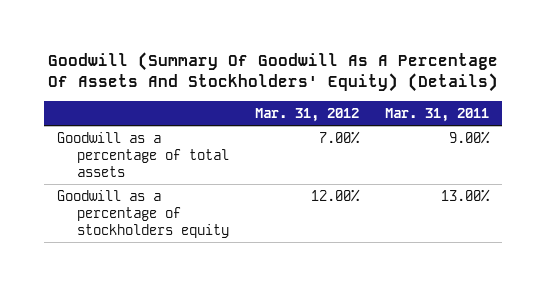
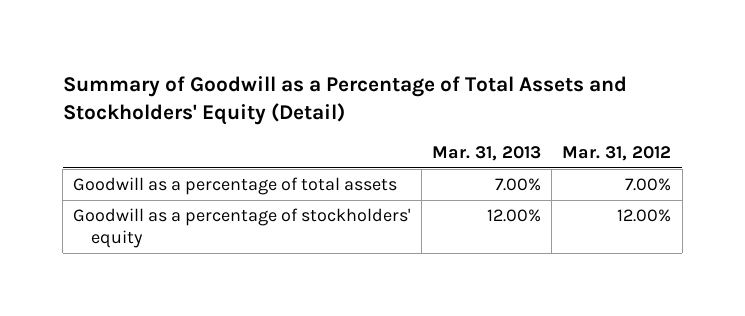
- Goodwill (Summary Of Goodwill As A Percentage Of Assets And Stockholders' Equity) (Details)
+ Summary of Goodwill as a Percentage of Total Assets and Stockholders' Equity (Detail)
- | Mar. 31, 2012 | Mar. 31, 2011
+ | Mar. 31, 2013 | Mar. 31, 2012
- Goodwill as a percentage of stockholders equity | 12.00% | 13.00%
+ Goodwill as a percentage of stockholders' equity | 12.00% | 12.00%

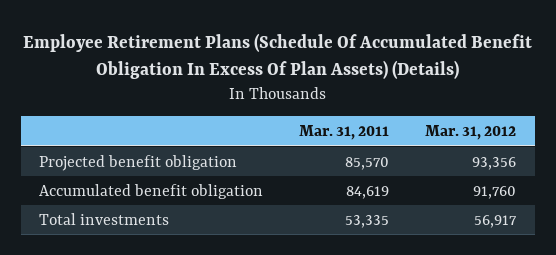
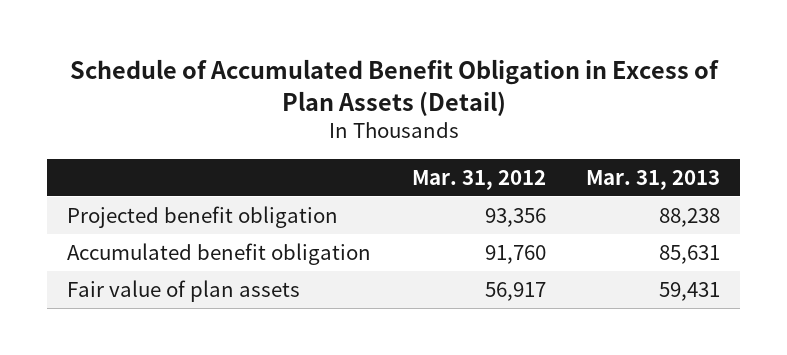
- Employee Retirement Plans (Schedule Of Accumulated Benefit Obligation In Excess Of Plan Assets) (Details)
+ Schedule of Accumulated Benefit Obligation in Excess of Plan Assets (Detail)
- | Mar. 31, 2011 | Mar. 31, 2012
+ | Mar. 31, 2012 | Mar. 31, 2013
- Total investments | 53,335 | 56,917
+ Fair value of plan assets | 56,917 | 59,431

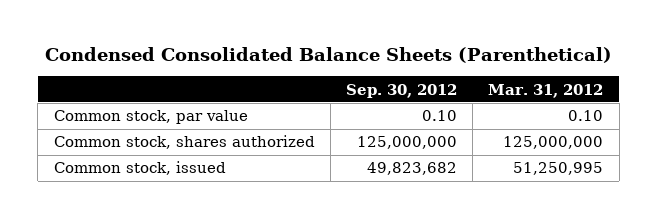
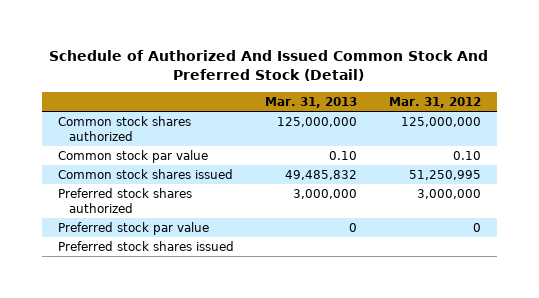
- Condensed Consolidated Balance Sheets (Parenthetical)
+ Schedule of Authorized And Issued Common Stock And Preferred Stock (Detail)
- | Sep. 30, 2012 | Mar. 31, 2012
+ | Mar. 31, 2013 | Mar. 31, 2012
- Common stock, par value | 0.10 | 0.10
- Common stock, shares authorized | 125,000,000 | 125,000,000
- Common stock, issued | 49,823,682 | 51,250,995
+ Common stock shares authorized | 125,000,000 | 125,000,000
+ Common stock par value | 0.10 | 0.10
+ Common stock shares issued | 49,485,832 | 51,250,995
+ Preferred stock shares authorized | 3,000,000 | 3,000,000
+ Preferred stock par value | 0 | 0
+ Preferred stock shares issued

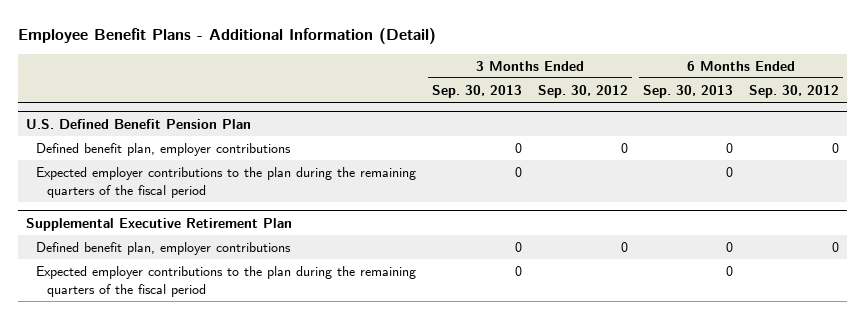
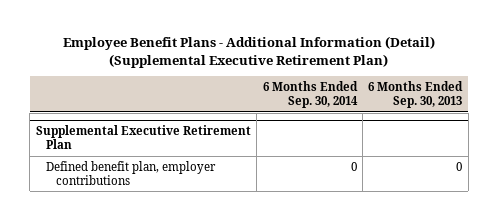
- Employee Benefit Plans - Additional Information (Detail)
+ Employee Benefit Plans - Additional Information (Detail) (Supplemental Executive Retirement Plan)
- | 3 Months Ended Sep. 30, 2013 | 3 Months Ended Sep. 30, 2012 | 6 Months Ended Sep. 30, 2013 | 6 Months Ended Sep. 30, 2012
+ | 6 Months Ended Sep. 30, 2014 | 6 Months Ended Sep. 30, 2013
- U.S. Defined Benefit Pension Plan
- Defined benefit plan, employer contributions | 0 | 0 | 0 | 0
- Expected employer contributions to the plan during the remaining quarters of the fiscal period | 0 | | 0 |
@ Supplemental Executive Retirement Plan
- Expected employer contributions to the plan during the remaining quarters of the fiscal period | 0 | | 0 |

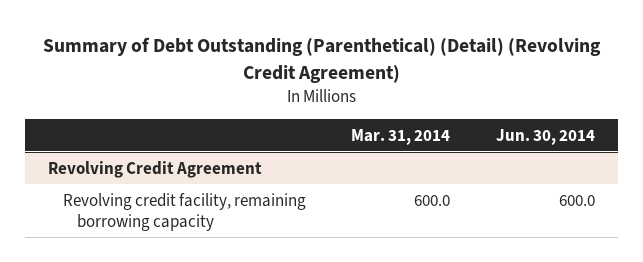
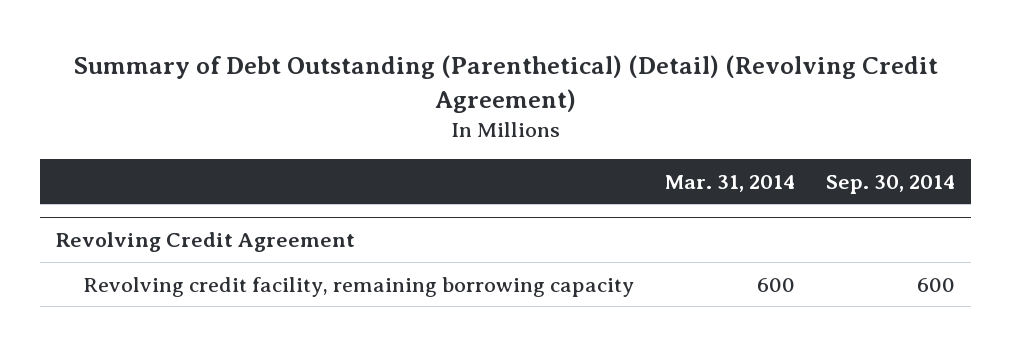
- | Mar. 31, 2014 | Jun. 30, 2014
+ | Mar. 31, 2014 | Sep. 30, 2014
@ Revolving Credit Agreement
- Revolving credit facility, remaining borrowing capacity | 600.0 | 600.0
+ Revolving credit facility, remaining borrowing capacity | 600 | 600

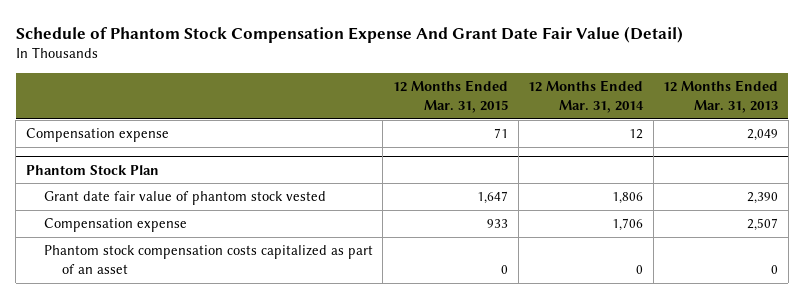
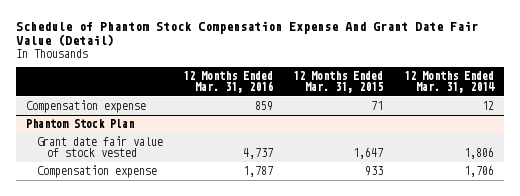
- | 12 Months Ended Mar. 31, 2015 | 12 Months Ended Mar. 31, 2014 | 12 Months Ended Mar. 31, 2013
+ | 12 Months Ended Mar. 31, 2016 | 12 Months Ended Mar. 31, 2015 | 12 Months Ended Mar. 31, 2014
@ Phantom Stock Plan
- Grant date fair value of phantom stock vested | 1,647 | 1,806 | 2,390
+ Grant date fair value of stock vested | 4,737 | 1,647 | 1,806
- Phantom stock compensation costs capitalized as part of an asset | 0 | 0 | 0

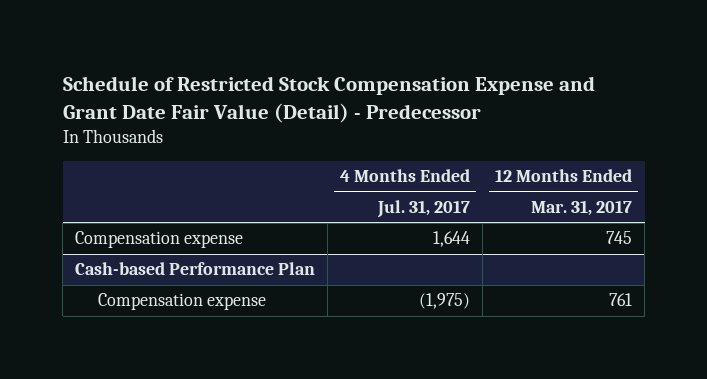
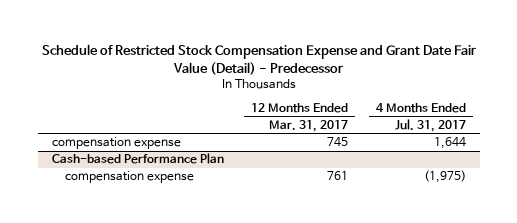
- | 4 Months Ended Jul. 31, 2017 | 12 Months Ended Mar. 31, 2017
+ | 12 Months Ended Mar. 31, 2017 | 4 Months Ended Jul. 31, 2017
- Compensation expense | 1,644 | 745
+ compensation expense | 745 | 1,644
@ Cash-based Performance Plan
- Compensation expense | (1,975) | 761
+ compensation expense | 761 | (1,975)

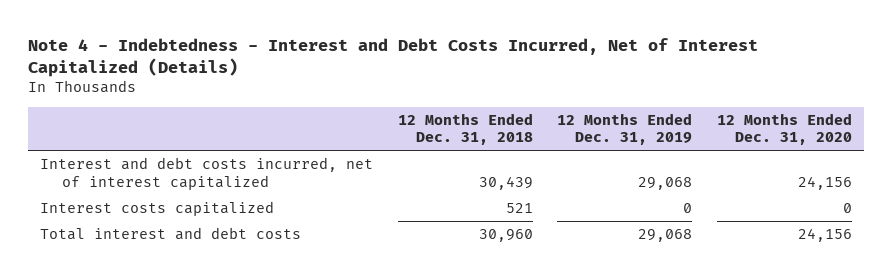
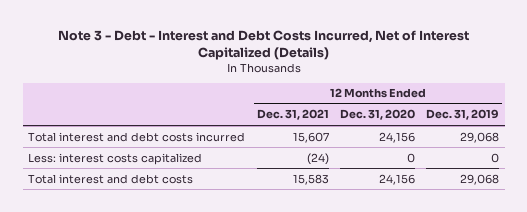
- Note 4 - Indebtedness - Interest and Debt Costs Incurred, Net of Interest Capitalized (Details)
+ Note 3 - Debt - Interest and Debt Costs Incurred, Net of Interest Capitalized (Details)
- | 12 Months Ended Dec. 31, 2018 | 12 Months Ended Dec. 31, 2019 | 12 Months Ended Dec. 31, 2020
+ | 12 Months Ended Dec. 31, 2021 | 12 Months Ended Dec. 31, 2020 | 12 Months Ended Dec. 31, 2019
- Interest and debt costs incurred, net of interest capitalized | 30,439 | 29,068 | 24,156
- Interest costs capitalized | 521 | 0 | 0
+ Total interest and debt costs incurred | 15,607 | 24,156 | 29,068
+ Less: interest costs capitalized | (24) | 0 | 0

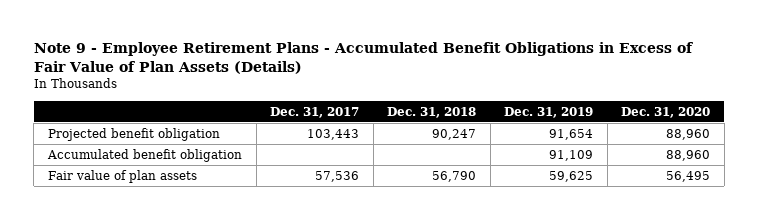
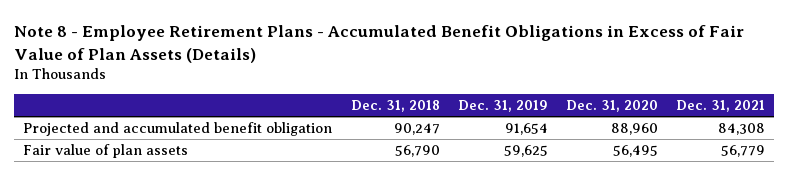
- Note 9 - Employee Retirement Plans - Accumulated Benefit Obligations in Excess of Fair Value of Plan Assets (Details)
+ Note 8 - Employee Retirement Plans - Accumulated Benefit Obligations in Excess of Fair Value of Plan Assets (Details)
- | Dec. 31, 2017 | Dec. 31, 2018 | Dec. 31, 2019 | Dec. 31, 2020
+ | Dec. 31, 2018 | Dec. 31, 2019 | Dec. 31, 2020 | Dec. 31, 2021
- Projected benefit obligation | 103,443 | 90,247 | 91,654 | 88,960
- Accumulated benefit obligation | | | 91,109 | 88,960
+ Projected and accumulated benefit obligation | 90,247 | 91,654 | 88,960 | 84,308

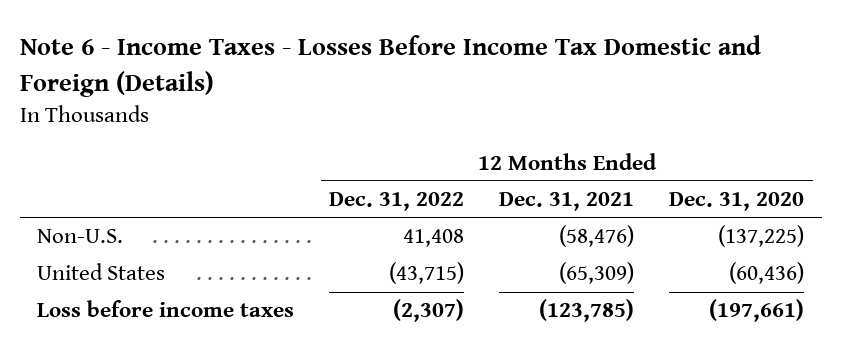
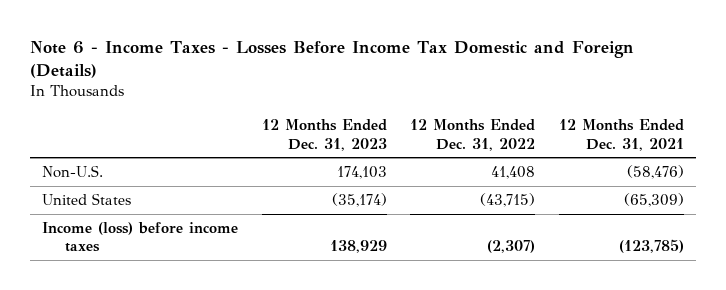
- | 12 Months Ended Dec. 31, 2022 | 12 Months Ended Dec. 31, 2021 | 12 Months Ended Dec. 31, 2020
+ | 12 Months Ended Dec. 31, 2023 | 12 Months Ended Dec. 31, 2022 | 12 Months Ended Dec. 31, 2021
- Loss before income taxes | (2,307) | (123,785) | (197,661)
+ Income (loss) before income taxes | 138,929 | (2,307) | (123,785)

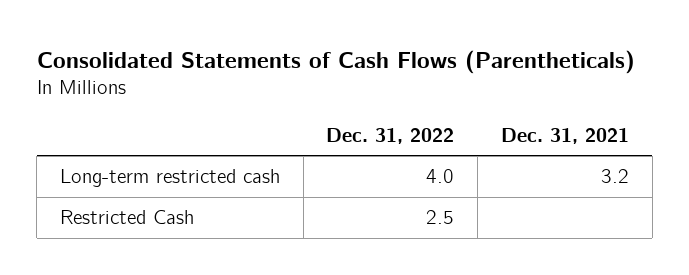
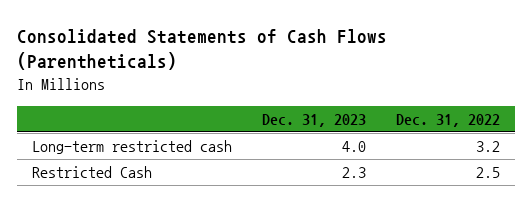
- | Dec. 31, 2022 | Dec. 31, 2021
+ | Dec. 31, 2023 | Dec. 31, 2022
- Long-term restricted cash | 4.0 | 3.2
+ Long-term restricted cash | 4.0 | 3.2

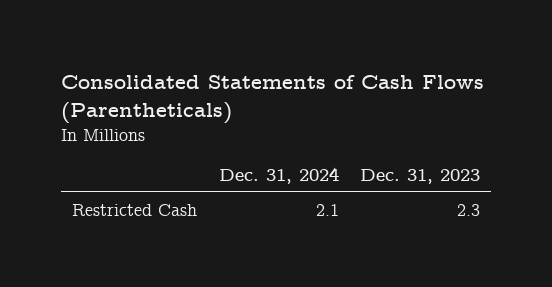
- | Dec. 31, 2023 | Dec. 31, 2022
+ | Dec. 31, 2024 | Dec. 31, 2023
- Long-term restricted cash | 4.0 | 3.2

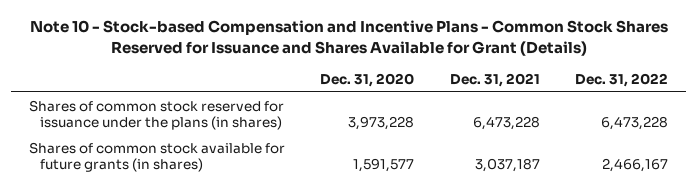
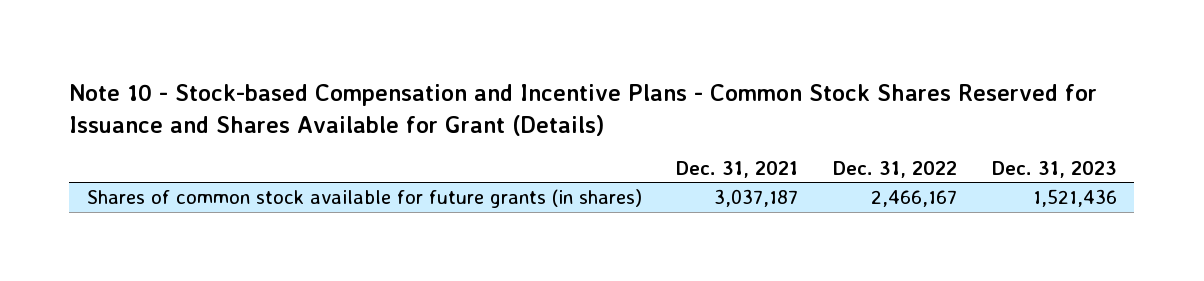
- | Dec. 31, 2020 | Dec. 31, 2021 | Dec. 31, 2022
+ | Dec. 31, 2021 | Dec. 31, 2022 | Dec. 31, 2023
- Shares of common stock reserved for issuance under the plans (in shares) | 3,973,228 | 6,473,228 | 6,473,228

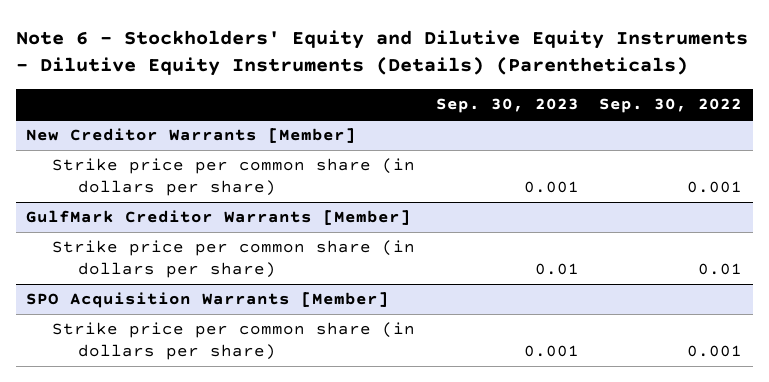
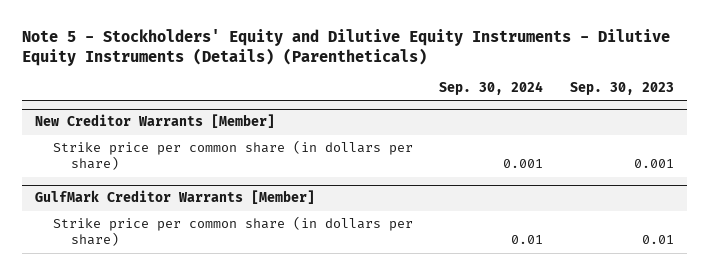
- Note 6 - Stockholders' Equity and Dilutive Equity Instruments - Dilutive Equity Instruments (Details) (Parentheticals)
+ Note 5 - Stockholders' Equity and Dilutive Equity Instruments - Dilutive Equity Instruments (Details) (Parentheticals)
- | Sep. 30, 2023 | Sep. 30, 2022
+ | Sep. 30, 2024 | Sep. 30, 2023
- SPO Acquisition Warrants [Member]
- Strike price per common share (in dollars per share) | 0.001 | 0.001

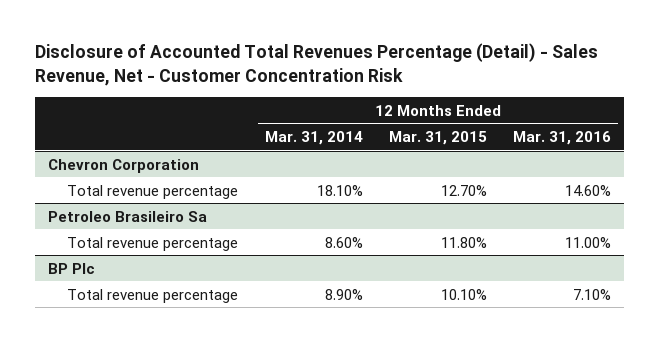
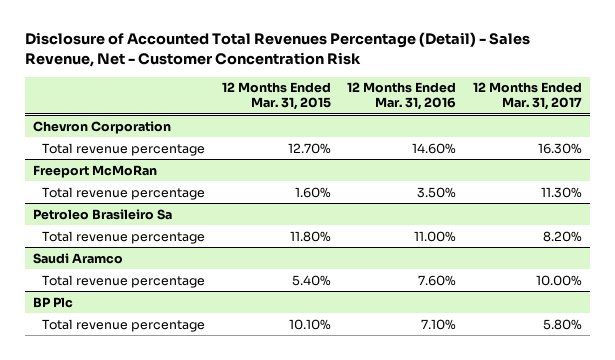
- | 12 Months Ended Mar. 31, 2014 | 12 Months Ended Mar. 31, 2015 | 12 Months Ended Mar. 31, 2016
+ | 12 Months Ended Mar. 31, 2015 | 12 Months Ended Mar. 31, 2016 | 12 Months Ended Mar. 31, 2017
+ Freeport McMoRan
+ Total revenue percentage | 1.60% | 3.50% | 11.30%
+ Saudi Aramco
+ Total revenue percentage | 5.40% | 7.60% | 10.00%

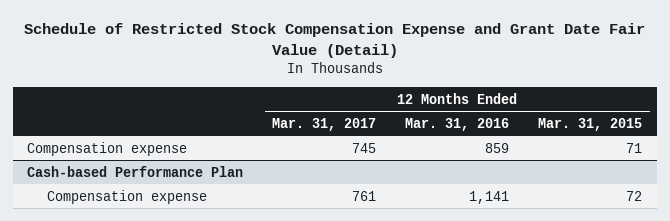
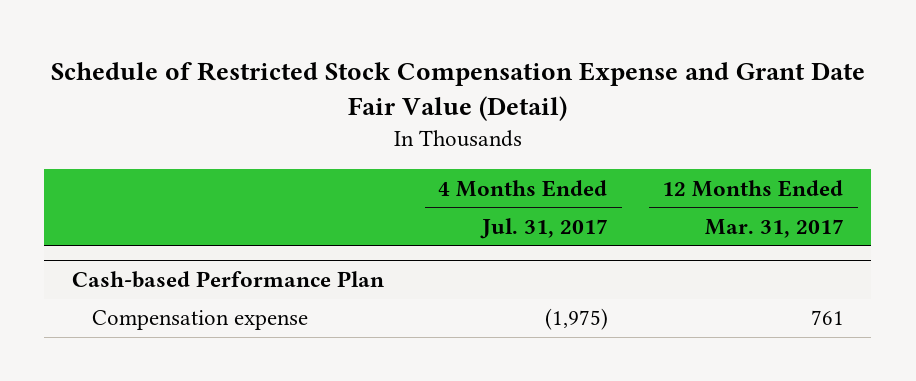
- | 12 Months Ended Mar. 31, 2017 | 12 Months Ended Mar. 31, 2016 | 12 Months Ended Mar. 31, 2015
+ | 4 Months Ended Jul. 31, 2017 | 12 Months Ended Mar. 31, 2017
- Compensation expense | 745 | 859 | 71

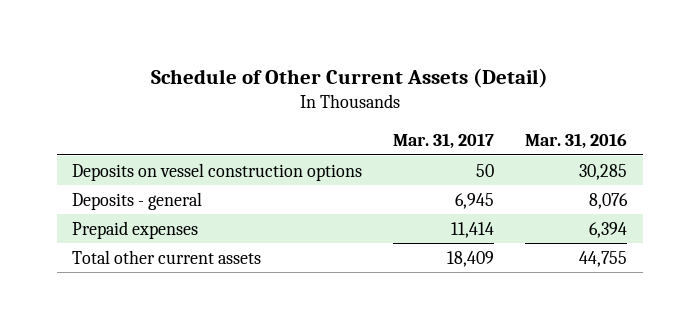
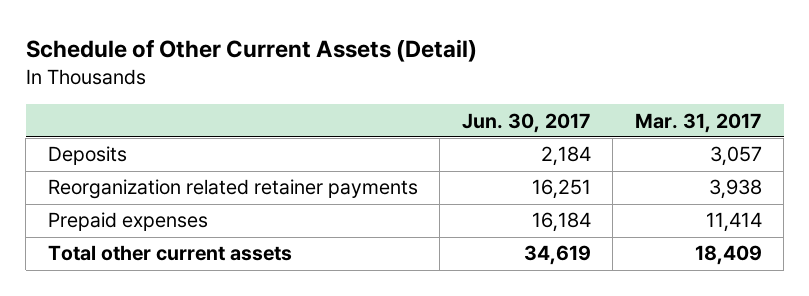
- | Mar. 31, 2017 | Mar. 31, 2016
+ | Jun. 30, 2017 | Mar. 31, 2017
- Deposits on vessel construction options | 50 | 30,285
- Deposits - general | 6,945 | 8,076
+ Deposits | 2,184 | 3,057
+ Reorganization related retainer payments | 16,251 | 3,938

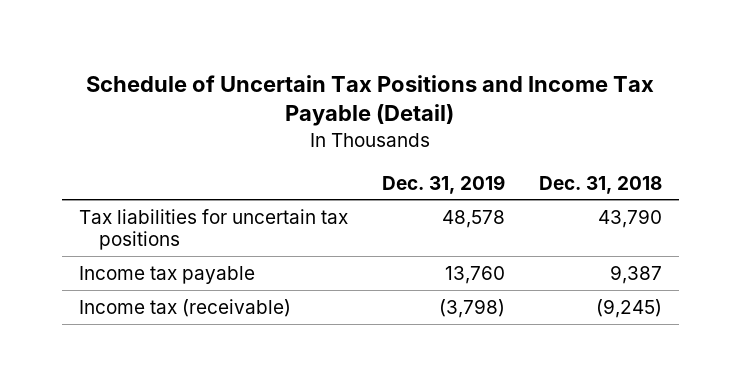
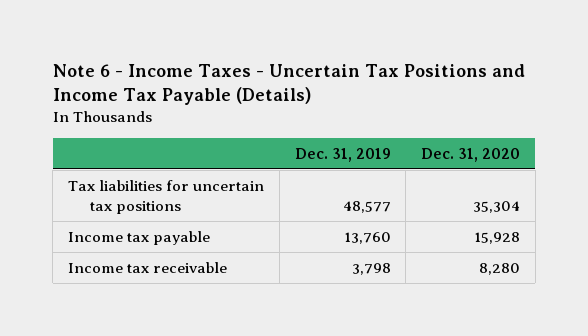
- Schedule of Uncertain Tax Positions and Income Tax Payable (Detail)
+ Note 6 - Income Taxes - Uncertain Tax Positions and Income Tax Payable (Details)
- | Dec. 31, 2019 | Dec. 31, 2018
+ | Dec. 31, 2019 | Dec. 31, 2020
- Tax liabilities for uncertain tax positions | 48,578 | 43,790
+ Tax liabilities for uncertain tax positions | 48,577 | 35,304
- Income tax (receivable) | (3,798) | (9,245)
+ Income tax receivable | 3,798 | 8,280

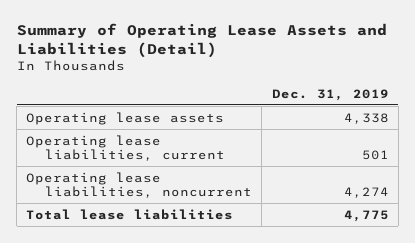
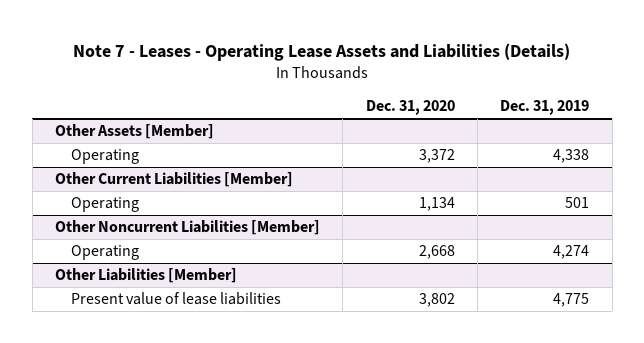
- Summary of Operating Lease Assets and Liabilities (Detail)
+ Note 7 - Leases - Operating Lease Assets and Liabilities (Details)
- | Dec. 31, 2019
+ | Dec. 31, 2020 | Dec. 31, 2019
- Operating lease assets | 4,338
- Operating lease liabilities, current | 501
- Operating lease liabilities, noncurrent | 4,274
- Total lease liabilities | 4,775
+ Other Assets [Member]
+ Operating | 3,372 | 4,338
+ Other Current Liabilities [Member]
+ Operating | 1,134 | 501
+ Other Noncurrent Liabilities [Member]
+ Operating | 2,668 | 4,274
+ Other Liabilities [Member]
+ Present value of lease liabilities | 3,802 | 4,775

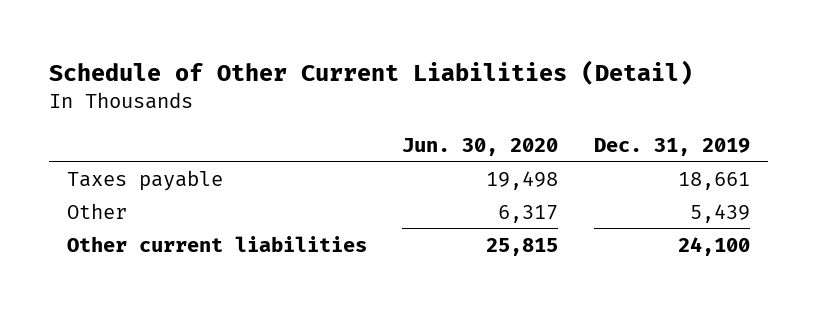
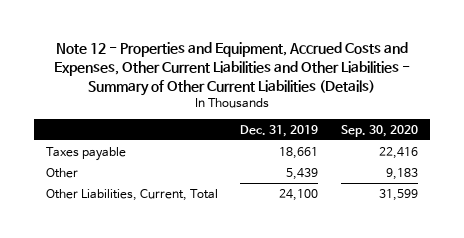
- Schedule of Other Current Liabilities (Detail)
+ Note 12 - Properties and Equipment, Accrued Costs and Expenses, Other Current Liabilities and Other Liabilities - Summary of Other Current Liabilities (Details)
- | Jun. 30, 2020 | Dec. 31, 2019
+ | Dec. 31, 2019 | Sep. 30, 2020
- Other current liabilities | 25,815 | 24,100
+ Other Liabilities, Current, Total | 24,100 | 31,599

